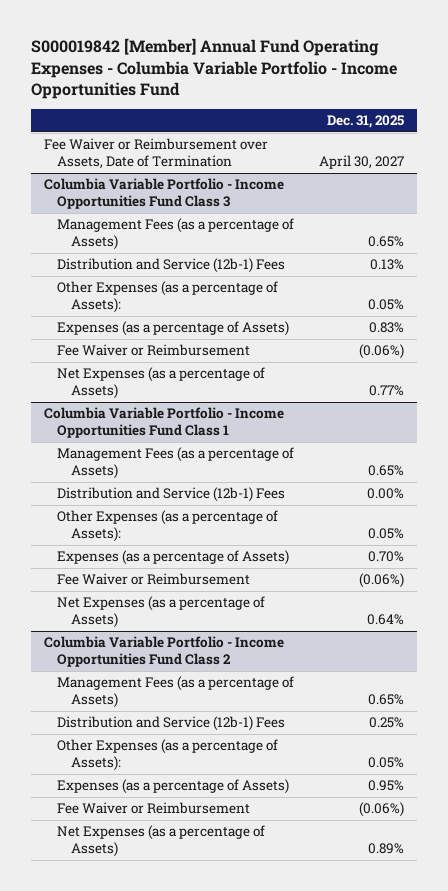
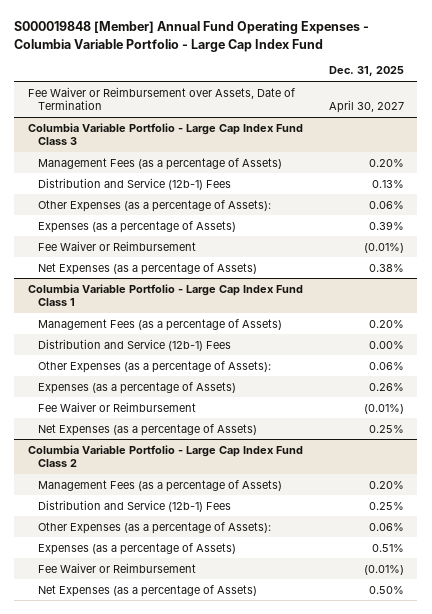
- S000019842 [Member] Annual Fund Operating Expenses - Columbia Variable Portfolio - Income Opportunities Fund
+ S000019848 [Member] Annual Fund Operating Expenses - Columbia Variable Portfolio - Large Cap Index Fund
- Columbia Variable Portfolio - Income Opportunities Fund Class 3
- Management Fees (as a percentage of Assets) | 0.65%
+ Columbia Variable Portfolio - Large Cap Index Fund Class 3
+ Management Fees (as a percentage of Assets) | 0.20%
- Other Expenses (as a percentage of Assets): | 0.05%
- Expenses (as a percentage of Assets) | 0.83%
- Fee Waiver or Reimbursement | (0.06%)
- Net Expenses (as a percentage of Assets) | 0.77%
- Columbia Variable Portfolio - Income Opportunities Fund Class 1
- Management Fees (as a percentage of Assets) | 0.65%
+ Other Expenses (as a percentage of Assets): | 0.06%
+ Expenses (as a percentage of Assets) | 0.39%
+ Fee Waiver or Reimbursement | (0.01%)
+ Net Expenses (as a percentage of Assets) | 0.38%
+ Columbia Variable Portfolio - Large Cap Index Fund Class 1
+ Management Fees (as a percentage of Assets) | 0.20%
- Other Expenses (as a percentage of Assets): | 0.05%
- Expenses (as a percentage of Assets) | 0.70%
- Fee Waiver or Reimbursement | (0.06%)
- Net Expenses (as a percentage of Assets) | 0.64%
- Columbia Variable Portfolio - Income Opportunities Fund Class 2
- Management Fees (as a percentage of Assets) | 0.65%
+ Other Expenses (as a percentage of Assets): | 0.06%
+ Expenses (as a percentage of Assets) | 0.26%
+ Fee Waiver or Reimbursement | (0.01%)
+ Net Expenses (as a percentage of Assets) | 0.25%
+ Columbia Variable Portfolio - Large Cap Index Fund Class 2
+ Management Fees (as a percentage of Assets) | 0.20%
- Other Expenses (as a percentage of Assets): | 0.05%
- Expenses (as a percentage of Assets) | 0.95%
- Fee Waiver or Reimbursement | (0.06%)
- Net Expenses (as a percentage of Assets) | 0.89%
+ Other Expenses (as a percentage of Assets): | 0.06%
+ Expenses (as a percentage of Assets) | 0.51%
+ Fee Waiver or Reimbursement | (0.01%)
+ Net Expenses (as a percentage of Assets) | 0.50%

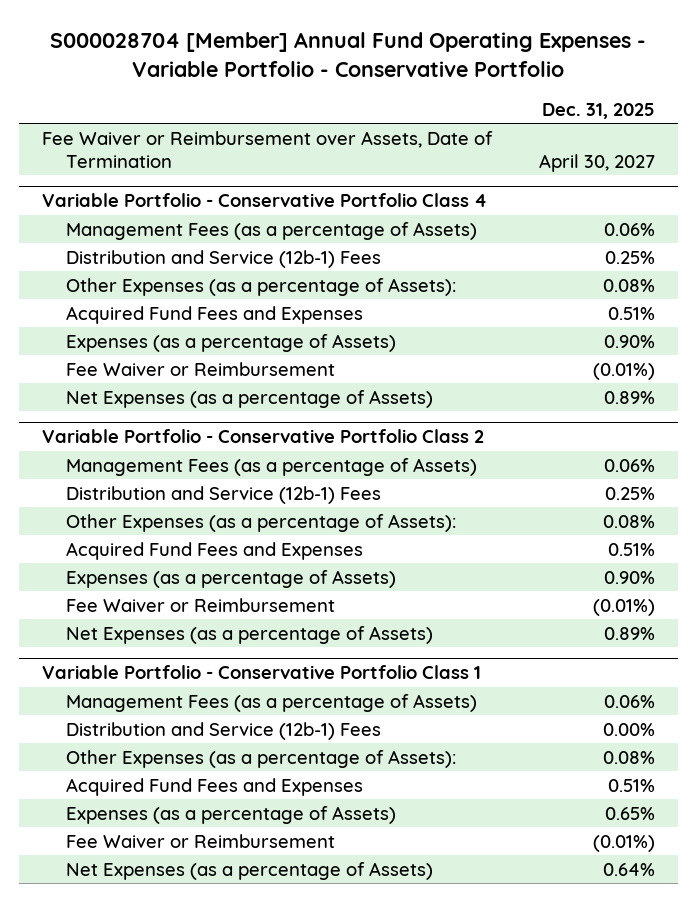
- S000019848 [Member] Annual Fund Operating Expenses - Columbia Variable Portfolio - Large Cap Index Fund
+ S000028704 [Member] Annual Fund Operating Expenses - Variable Portfolio - Conservative Portfolio
- Columbia Variable Portfolio - Large Cap Index Fund Class 3
- Management Fees (as a percentage of Assets) | 0.20%
- Distribution and Service (12b-1) Fees | 0.13%
- Other Expenses (as a percentage of Assets): | 0.06%
- Expenses (as a percentage of Assets) | 0.39%
- Fee Waiver or Reimbursement | (0.01%)
- Net Expenses (as a percentage of Assets) | 0.38%
- Columbia Variable Portfolio - Large Cap Index Fund Class 1
- Management Fees (as a percentage of Assets) | 0.20%
- Distribution and Service (12b-1) Fees | 0.00%
- Other Expenses (as a percentage of Assets): | 0.06%
- Expenses (as a percentage of Assets) | 0.26%
+ Variable Portfolio - Conservative Portfolio Class 4
+ Management Fees (as a percentage of Assets) | 0.06%
+ Distribution and Service (12b-1) Fees | 0.25%
+ Other Expenses (as a percentage of Assets): | 0.08%
+ Acquired Fund Fees and Expenses | 0.51%
+ Expenses (as a percentage of Assets) | 0.90%
- Net Expenses (as a percentage of Assets) | 0.25%
- Columbia Variable Portfolio - Large Cap Index Fund Class 2
- Management Fees (as a percentage of Assets) | 0.20%
+ Net Expenses (as a percentage of Assets) | 0.89%
+ Variable Portfolio - Conservative Portfolio Class 2
+ Management Fees (as a percentage of Assets) | 0.06%
- Other Expenses (as a percentage of Assets): | 0.06%
- Expenses (as a percentage of Assets) | 0.51%
+ Other Expenses (as a percentage of Assets): | 0.08%
+ Acquired Fund Fees and Expenses | 0.51%
+ Expenses (as a percentage of Assets) | 0.90%
- Net Expenses (as a percentage of Assets) | 0.50%
+ Net Expenses (as a percentage of Assets) | 0.89%
+ Variable Portfolio - Conservative Portfolio Class 1
+ Management Fees (as a percentage of Assets) | 0.06%
+ Distribution and Service (12b-1) Fees | 0.00%
+ Other Expenses (as a percentage of Assets): | 0.08%
+ Acquired Fund Fees and Expenses | 0.51%
+ Expenses (as a percentage of Assets) | 0.65%
+ Fee Waiver or Reimbursement | (0.01%)
+ Net Expenses (as a percentage of Assets) | 0.64%

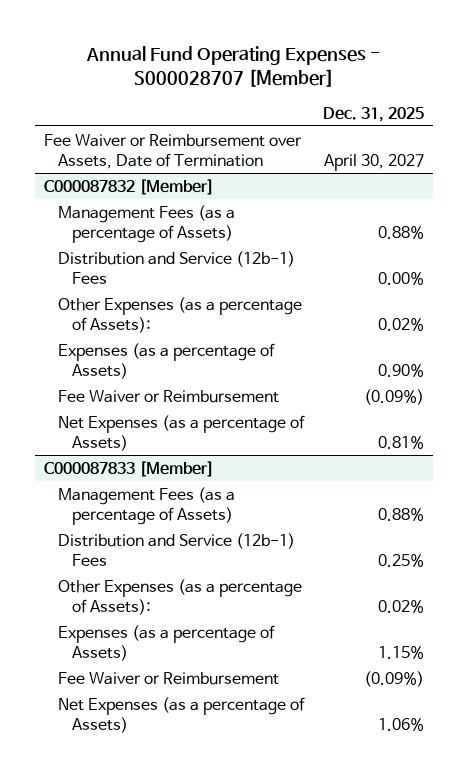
- S000028704 [Member] Annual Fund Operating Expenses - Variable Portfolio - Conservative Portfolio
+ Annual Fund Operating Expenses - S000028707 [Member]
- Variable Portfolio - Conservative Portfolio Class 4
- Management Fees (as a percentage of Assets) | 0.06%
- Distribution and Service (12b-1) Fees | 0.25%
- Other Expenses (as a percentage of Assets): | 0.08%
- Acquired Fund Fees and Expenses | 0.51%
+ C000087832 [Member]
+ Management Fees (as a percentage of Assets) | 0.88%
+ Distribution and Service (12b-1) Fees | 0.00%
+ Other Expenses (as a percentage of Assets): | 0.02%
- Fee Waiver or Reimbursement | (0.01%)
- Net Expenses (as a percentage of Assets) | 0.89%
- Variable Portfolio - Conservative Portfolio Class 2
- Management Fees (as a percentage of Assets) | 0.06%
+ Fee Waiver or Reimbursement | (0.09%)
+ Net Expenses (as a percentage of Assets) | 0.81%
+ C000087833 [Member]
+ Management Fees (as a percentage of Assets) | 0.88%
- Other Expenses (as a percentage of Assets): | 0.08%
- Acquired Fund Fees and Expenses | 0.51%
- Expenses (as a percentage of Assets) | 0.90%
- Fee Waiver or Reimbursement | (0.01%)
- Net Expenses (as a percentage of Assets) | 0.89%
- Variable Portfolio - Conservative Portfolio Class 1
- Management Fees (as a percentage of Assets) | 0.06%
- Distribution and Service (12b-1) Fees | 0.00%
- Other Expenses (as a percentage of Assets): | 0.08%
- Acquired Fund Fees and Expenses | 0.51%
- Expenses (as a percentage of Assets) | 0.65%
- Fee Waiver or Reimbursement | (0.01%)
- Net Expenses (as a percentage of Assets) | 0.64%
+ Other Expenses (as a percentage of Assets): | 0.02%
+ Expenses (as a percentage of Assets) | 1.15%
+ Fee Waiver or Reimbursement | (0.09%)
+ Net Expenses (as a percentage of Assets) | 1.06%

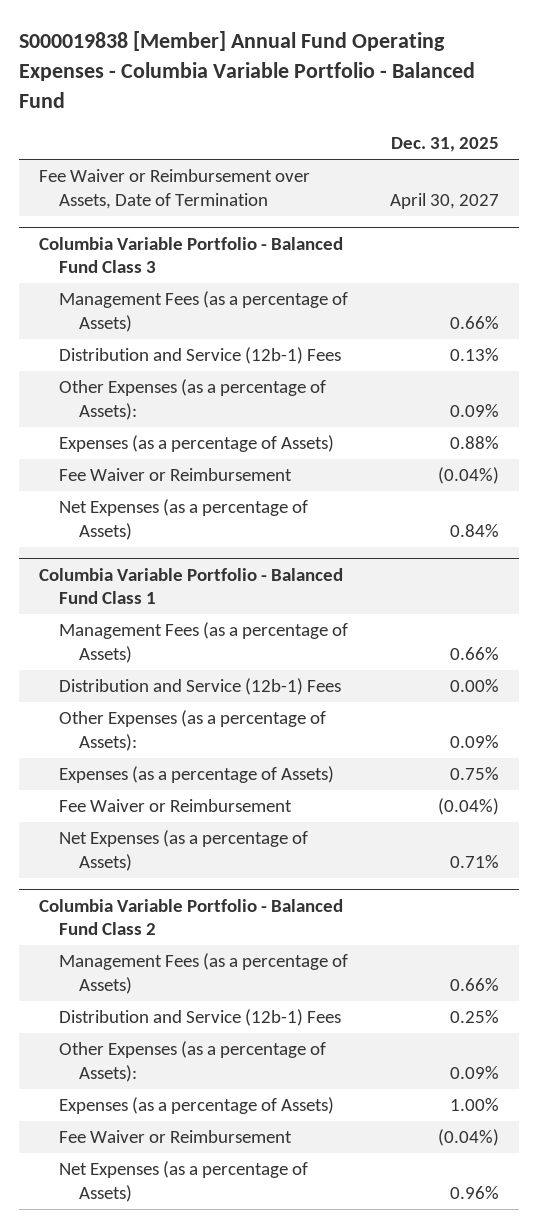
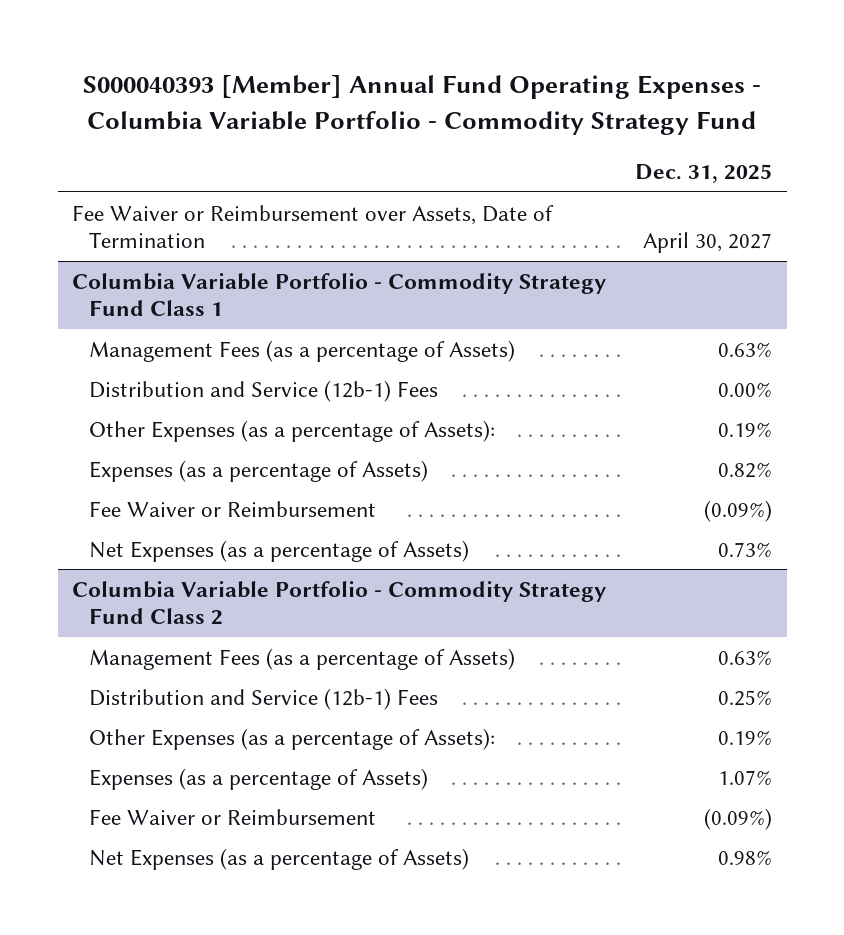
- S000019838 [Member] Annual Fund Operating Expenses - Columbia Variable Portfolio - Balanced Fund
+ S000040393 [Member] Annual Fund Operating Expenses - Columbia Variable Portfolio - Commodity Strategy Fund
- Columbia Variable Portfolio - Balanced Fund Class 3
- Management Fees (as a percentage of Assets) | 0.66%
- Distribution and Service (12b-1) Fees | 0.13%
- Other Expenses (as a percentage of Assets): | 0.09%
- Expenses (as a percentage of Assets) | 0.88%
- Fee Waiver or Reimbursement | (0.04%)
- Net Expenses (as a percentage of Assets) | 0.84%
- Columbia Variable Portfolio - Balanced Fund Class 1
- Management Fees (as a percentage of Assets) | 0.66%
+ Columbia Variable Portfolio - Commodity Strategy Fund Class 1
+ Management Fees (as a percentage of Assets) | 0.63%
- Other Expenses (as a percentage of Assets): | 0.09%
- Expenses (as a percentage of Assets) | 0.75%
- Fee Waiver or Reimbursement | (0.04%)
- Net Expenses (as a percentage of Assets) | 0.71%
- Columbia Variable Portfolio - Balanced Fund Class 2
- Management Fees (as a percentage of Assets) | 0.66%
+ Other Expenses (as a percentage of Assets): | 0.19%
+ Expenses (as a percentage of Assets) | 0.82%
+ Fee Waiver or Reimbursement | (0.09%)
+ Net Expenses (as a percentage of Assets) | 0.73%
+ Columbia Variable Portfolio - Commodity Strategy Fund Class 2
+ Management Fees (as a percentage of Assets) | 0.63%
- Other Expenses (as a percentage of Assets): | 0.09%
- Expenses (as a percentage of Assets) | 1.00%
- Fee Waiver or Reimbursement | (0.04%)
- Net Expenses (as a percentage of Assets) | 0.96%
+ Other Expenses (as a percentage of Assets): | 0.19%
+ Expenses (as a percentage of Assets) | 1.07%
+ Fee Waiver or Reimbursement | (0.09%)
+ Net Expenses (as a percentage of Assets) | 0.98%

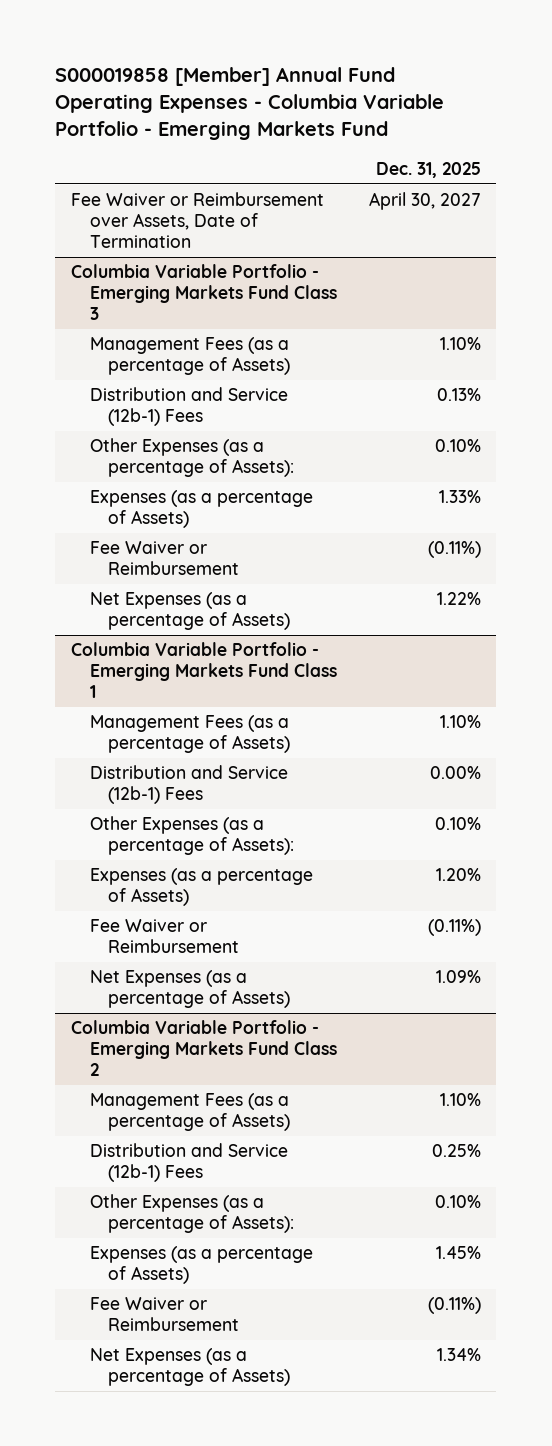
- S000040393 [Member] Annual Fund Operating Expenses - Columbia Variable Portfolio - Commodity Strategy Fund
+ S000019858 [Member] Annual Fund Operating Expenses - Columbia Variable Portfolio - Emerging Markets Fund
- Columbia Variable Portfolio - Commodity Strategy Fund Class 1
- Management Fees (as a percentage of Assets) | 0.63%
+ Columbia Variable Portfolio - Emerging Markets Fund Class 3
+ Management Fees (as a percentage of Assets) | 1.10%
+ Distribution and Service (12b-1) Fees | 0.13%
+ Other Expenses (as a percentage of Assets): | 0.10%
+ Expenses (as a percentage of Assets) | 1.33%
+ Fee Waiver or Reimbursement | (0.11%)
+ Net Expenses (as a percentage of Assets) | 1.22%
+ Columbia Variable Portfolio - Emerging Markets Fund Class 1
+ Management Fees (as a percentage of Assets) | 1.10%
- Other Expenses (as a percentage of Assets): | 0.19%
- Expenses (as a percentage of Assets) | 0.82%
- Fee Waiver or Reimbursement | (0.09%)
- Net Expenses (as a percentage of Assets) | 0.73%
- Columbia Variable Portfolio - Commodity Strategy Fund Class 2
- Management Fees (as a percentage of Assets) | 0.63%
+ Other Expenses (as a percentage of Assets): | 0.10%
+ Expenses (as a percentage of Assets) | 1.20%
+ Fee Waiver or Reimbursement | (0.11%)
+ Net Expenses (as a percentage of Assets) | 1.09%
+ Columbia Variable Portfolio - Emerging Markets Fund Class 2
+ Management Fees (as a percentage of Assets) | 1.10%
- Other Expenses (as a percentage of Assets): | 0.19%
- Expenses (as a percentage of Assets) | 1.07%
- Fee Waiver or Reimbursement | (0.09%)
- Net Expenses (as a percentage of Assets) | 0.98%
+ Other Expenses (as a percentage of Assets): | 0.10%
+ Expenses (as a percentage of Assets) | 1.45%
+ Fee Waiver or Reimbursement | (0.11%)
+ Net Expenses (as a percentage of Assets) | 1.34%

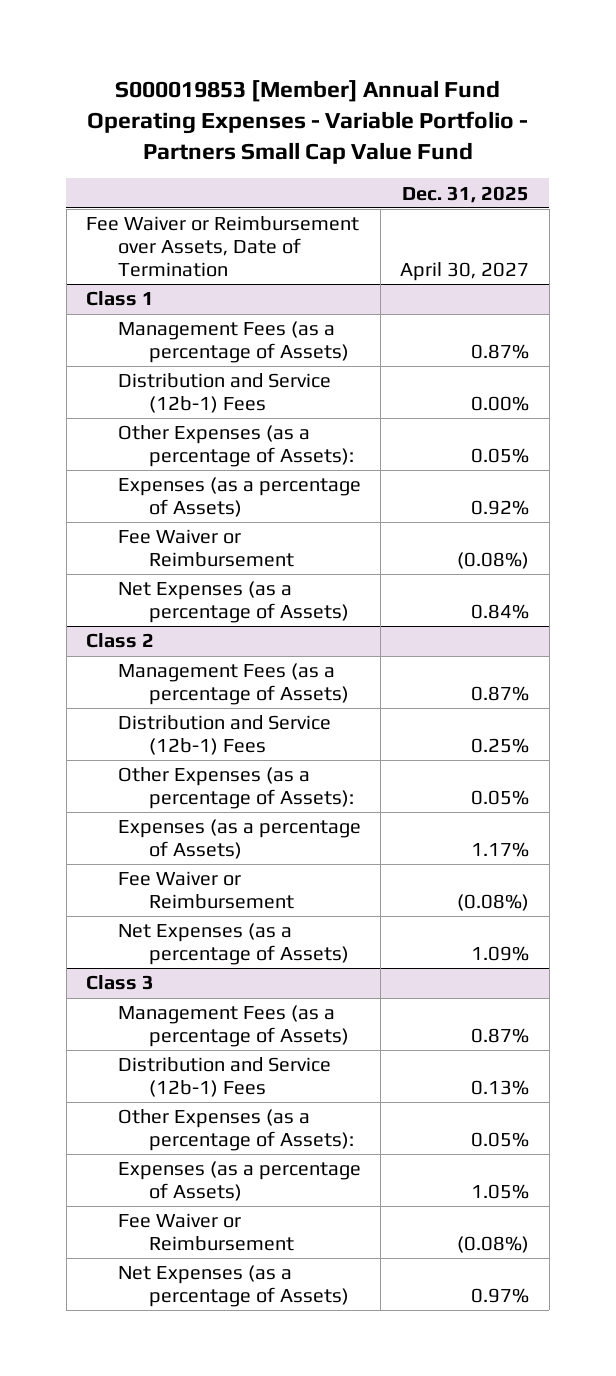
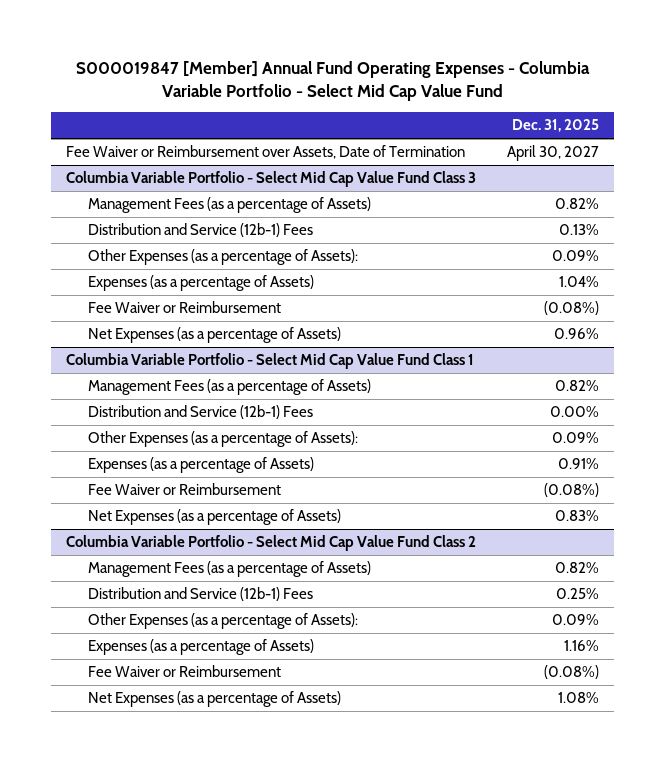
- S000019853 [Member] Annual Fund Operating Expenses - Variable Portfolio - Partners Small Cap Value Fund
+ S000019847 [Member] Annual Fund Operating Expenses - Columbia Variable Portfolio - Select Mid Cap Value Fund
- Class 1
- Management Fees (as a percentage of Assets) | 0.87%
+ Columbia Variable Portfolio - Select Mid Cap Value Fund Class 3
+ Management Fees (as a percentage of Assets) | 0.82%
+ Distribution and Service (12b-1) Fees | 0.13%
+ Other Expenses (as a percentage of Assets): | 0.09%
+ Expenses (as a percentage of Assets) | 1.04%
+ Fee Waiver or Reimbursement | (0.08%)
+ Net Expenses (as a percentage of Assets) | 0.96%
+ Columbia Variable Portfolio - Select Mid Cap Value Fund Class 1
+ Management Fees (as a percentage of Assets) | 0.82%
- Other Expenses (as a percentage of Assets): | 0.05%
- Expenses (as a percentage of Assets) | 0.92%
+ Other Expenses (as a percentage of Assets): | 0.09%
+ Expenses (as a percentage of Assets) | 0.91%
- Net Expenses (as a percentage of Assets) | 0.84%
- Class 2
- Management Fees (as a percentage of Assets) | 0.87%
+ Net Expenses (as a percentage of Assets) | 0.83%
+ Columbia Variable Portfolio - Select Mid Cap Value Fund Class 2
+ Management Fees (as a percentage of Assets) | 0.82%
- Other Expenses (as a percentage of Assets): | 0.05%
- Expenses (as a percentage of Assets) | 1.17%
- Fee Waiver or Reimbursement | (0.08%)
- Net Expenses (as a percentage of Assets) | 1.09%
- Class 3
- Management Fees (as a percentage of Assets) | 0.87%
- Distribution and Service (12b-1) Fees | 0.13%
- Other Expenses (as a percentage of Assets): | 0.05%
- Expenses (as a percentage of Assets) | 1.05%
+ Other Expenses (as a percentage of Assets): | 0.09%
+ Expenses (as a percentage of Assets) | 1.16%
- Net Expenses (as a percentage of Assets) | 0.97%
+ Net Expenses (as a percentage of Assets) | 1.08%

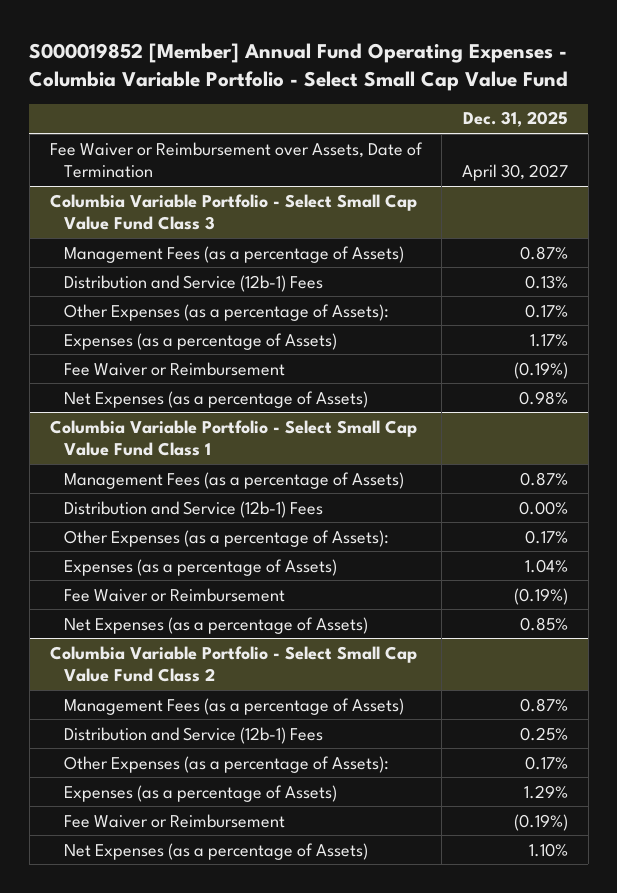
- S000019847 [Member] Annual Fund Operating Expenses - Columbia Variable Portfolio - Select Mid Cap Value Fund
+ S000019852 [Member] Annual Fund Operating Expenses - Columbia Variable Portfolio - Select Small Cap Value Fund
- Columbia Variable Portfolio - Select Mid Cap Value Fund Class 3
- Management Fees (as a percentage of Assets) | 0.82%
+ Columbia Variable Portfolio - Select Small Cap Value Fund Class 3
+ Management Fees (as a percentage of Assets) | 0.87%
- Other Expenses (as a percentage of Assets): | 0.09%
- Expenses (as a percentage of Assets) | 1.04%
- Fee Waiver or Reimbursement | (0.08%)
- Net Expenses (as a percentage of Assets) | 0.96%
- Columbia Variable Portfolio - Select Mid Cap Value Fund Class 1
- Management Fees (as a percentage of Assets) | 0.82%
+ Other Expenses (as a percentage of Assets): | 0.17%
+ Expenses (as a percentage of Assets) | 1.17%
+ Fee Waiver or Reimbursement | (0.19%)
+ Net Expenses (as a percentage of Assets) | 0.98%
+ Columbia Variable Portfolio - Select Small Cap Value Fund Class 1
+ Management Fees (as a percentage of Assets) | 0.87%
- Other Expenses (as a percentage of Assets): | 0.09%
- Expenses (as a percentage of Assets) | 0.91%
- Fee Waiver or Reimbursement | (0.08%)
- Net Expenses (as a percentage of Assets) | 0.83%
- Columbia Variable Portfolio - Select Mid Cap Value Fund Class 2
- Management Fees (as a percentage of Assets) | 0.82%
+ Other Expenses (as a percentage of Assets): | 0.17%
+ Expenses (as a percentage of Assets) | 1.04%
+ Fee Waiver or Reimbursement | (0.19%)
+ Net Expenses (as a percentage of Assets) | 0.85%
+ Columbia Variable Portfolio - Select Small Cap Value Fund Class 2
+ Management Fees (as a percentage of Assets) | 0.87%
- Other Expenses (as a percentage of Assets): | 0.09%
- Expenses (as a percentage of Assets) | 1.16%
- Fee Waiver or Reimbursement | (0.08%)
- Net Expenses (as a percentage of Assets) | 1.08%
+ Other Expenses (as a percentage of Assets): | 0.17%
+ Expenses (as a percentage of Assets) | 1.29%
+ Fee Waiver or Reimbursement | (0.19%)
+ Net Expenses (as a percentage of Assets) | 1.10%

